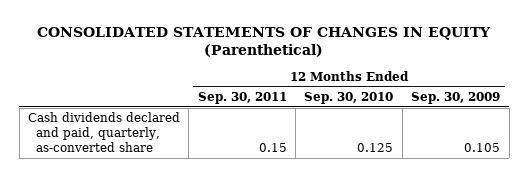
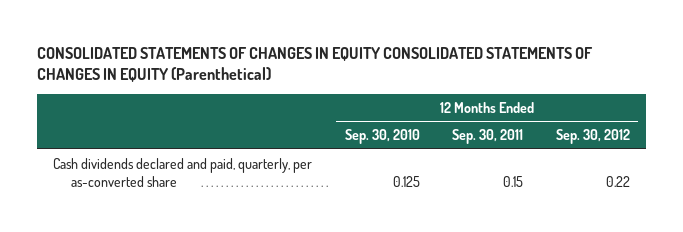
- CONSOLIDATED STATEMENTS OF CHANGES IN EQUITY (Parenthetical)
+ CONSOLIDATED STATEMENTS OF CHANGES IN EQUITY CONSOLIDATED STATEMENTS OF CHANGES IN EQUITY (Parenthetical)
- | 12 Months Ended Sep. 30, 2011 | 12 Months Ended Sep. 30, 2010 | 12 Months Ended Sep. 30, 2009
+ | 12 Months Ended Sep. 30, 2010 | 12 Months Ended Sep. 30, 2011 | 12 Months Ended Sep. 30, 2012
- Cash dividends declared and paid, quarterly, as-converted share | 0.15 | 0.125 | 0.105
+ Cash dividends declared and paid, quarterly, per as-converted share | 0.125 | 0.15 | 0.22

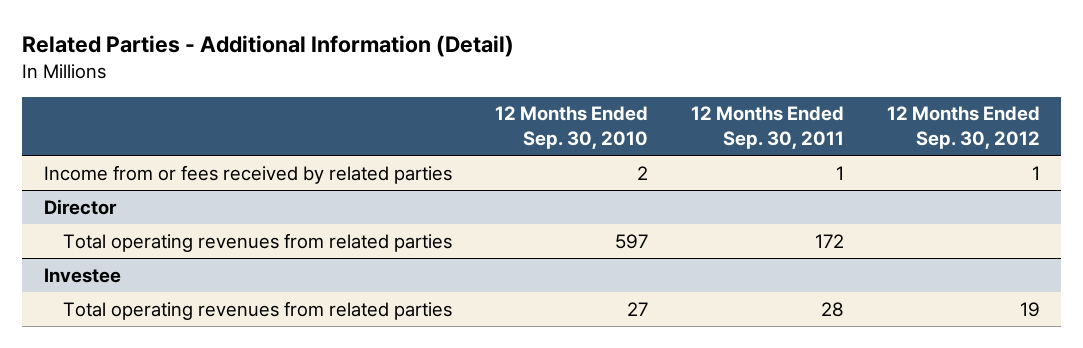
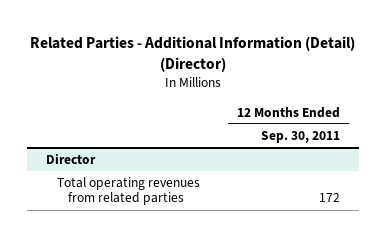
- Related Parties - Additional Information (Detail)
+ Related Parties - Additional Information (Detail) (Director)
- | 12 Months Ended Sep. 30, 2010 | 12 Months Ended Sep. 30, 2011 | 12 Months Ended Sep. 30, 2012
+ | 12 Months Ended Sep. 30, 2011
- Income from or fees received by related parties | 2 | 1 | 1
- Investee
- Total operating revenues from related parties | 27 | 28 | 19

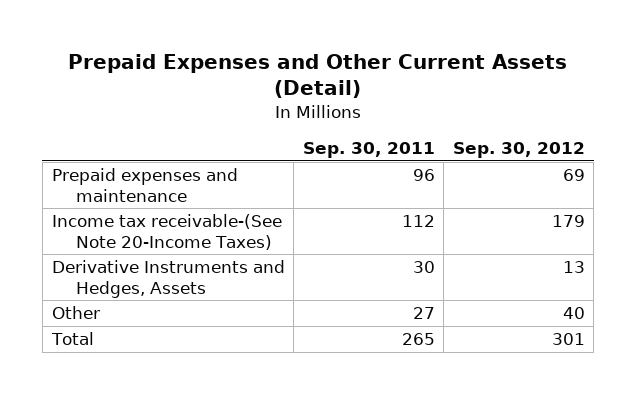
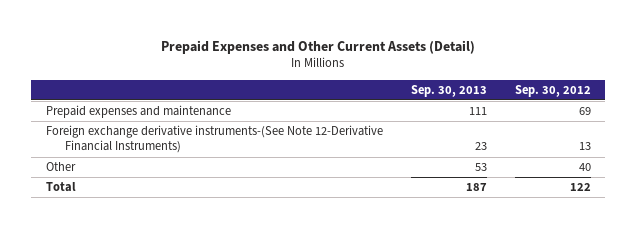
- | Sep. 30, 2011 | Sep. 30, 2012
+ | Sep. 30, 2013 | Sep. 30, 2012
- Income tax receivable-(See Note 20-Income Taxes) | 112 | 179
- Derivative Instruments and Hedges, Assets | 30 | 13
+ Foreign exchange derivative instruments-(See Note 12-Derivative Financial Instruments) | 23 | 13
- Total | 265 | 301
+ Total | 187 | 122

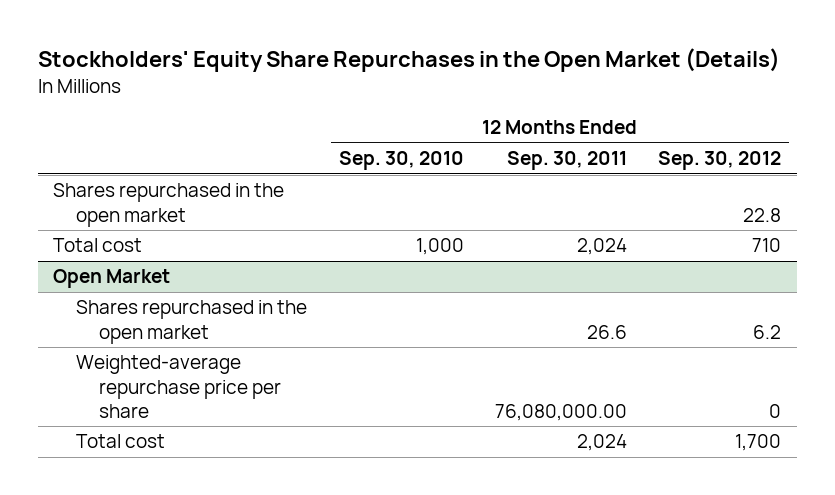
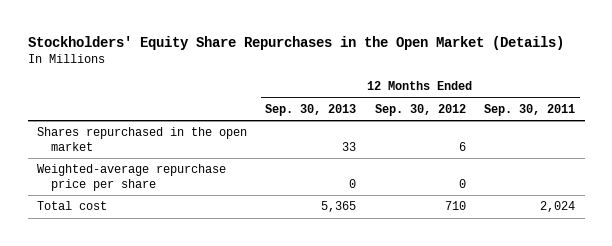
- | 12 Months Ended Sep. 30, 2010 | 12 Months Ended Sep. 30, 2011 | 12 Months Ended Sep. 30, 2012
+ | 12 Months Ended Sep. 30, 2013 | 12 Months Ended Sep. 30, 2012 | 12 Months Ended Sep. 30, 2011
- Shares repurchased in the open market | | | 22.8
+ Shares repurchased in the open market | 33 | 6 |
+ Weighted-average repurchase price per share | 0 | 0 |
- Open Market
- Shares repurchased in the open market | | 26.6 | 6.2
- Weighted-average repurchase price per share | | 76,080,000.00 | 0
- Total cost | | 2,024 | 1,700

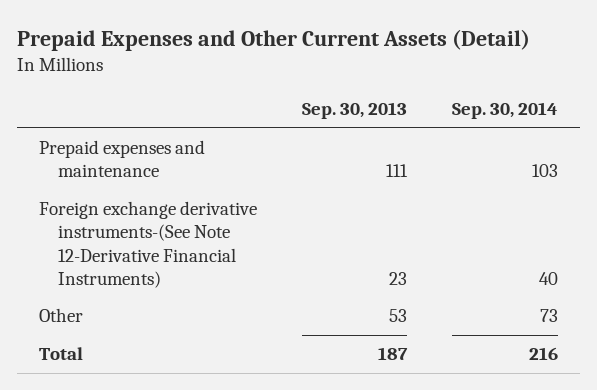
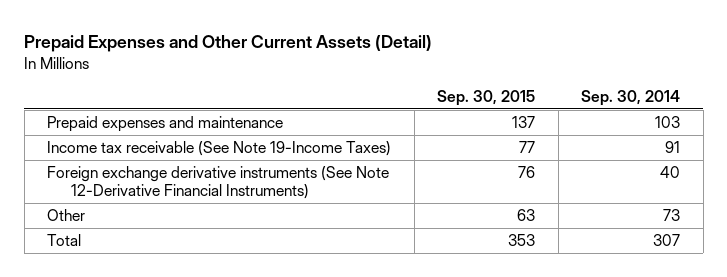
- | Sep. 30, 2013 | Sep. 30, 2014
+ | Sep. 30, 2015 | Sep. 30, 2014
- Foreign exchange derivative instruments-(See Note 12-Derivative Financial Instruments) | 23 | 40
+ Income tax receivable (See Note 19-Income Taxes) | 77 | 91
+ Foreign exchange derivative instruments (See Note 12-Derivative Financial Instruments) | 76 | 40
- Total | 187 | 216
+ Total | 353 | 307

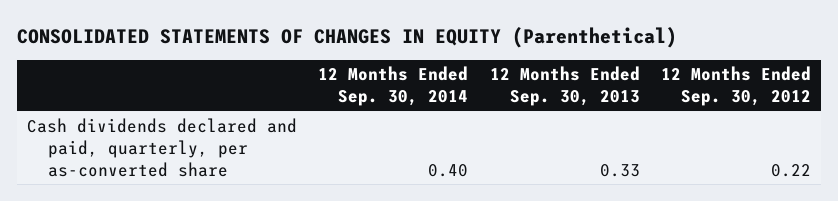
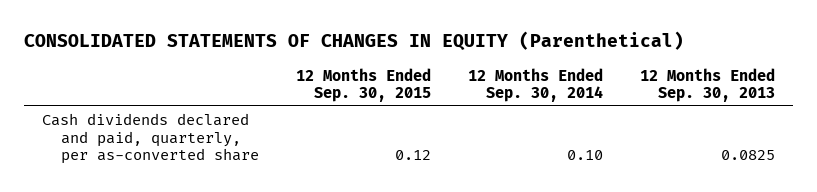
- | 12 Months Ended Sep. 30, 2014 | 12 Months Ended Sep. 30, 2013 | 12 Months Ended Sep. 30, 2012
+ | 12 Months Ended Sep. 30, 2015 | 12 Months Ended Sep. 30, 2014 | 12 Months Ended Sep. 30, 2013
- Cash dividends declared and paid, quarterly, per as-converted share | 0.40 | 0.33 | 0.22
+ Cash dividends declared and paid, quarterly, per as-converted share | 0.12 | 0.10 | 0.0825

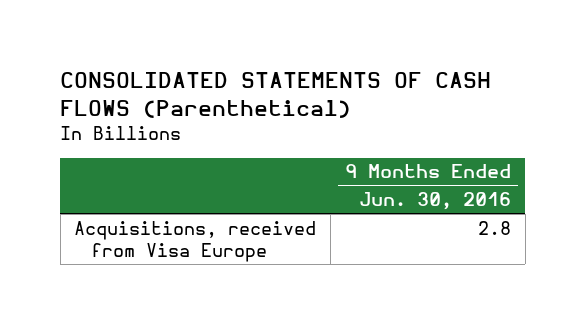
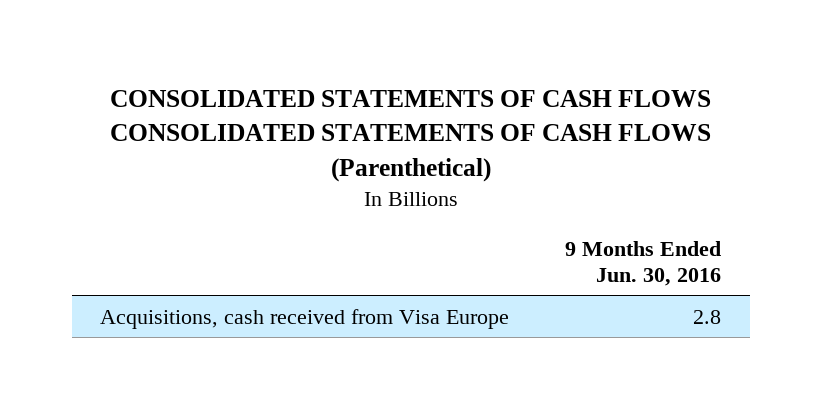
- CONSOLIDATED STATEMENTS OF CASH FLOWS (Parenthetical)
+ CONSOLIDATED STATEMENTS OF CASH FLOWS CONSOLIDATED STATEMENTS OF CASH FLOWS (Parenthetical)
- Acquisitions, received from Visa Europe | 2.8
+ Acquisitions, cash received from Visa Europe | 2.8

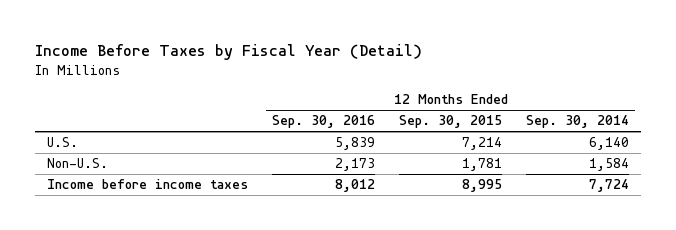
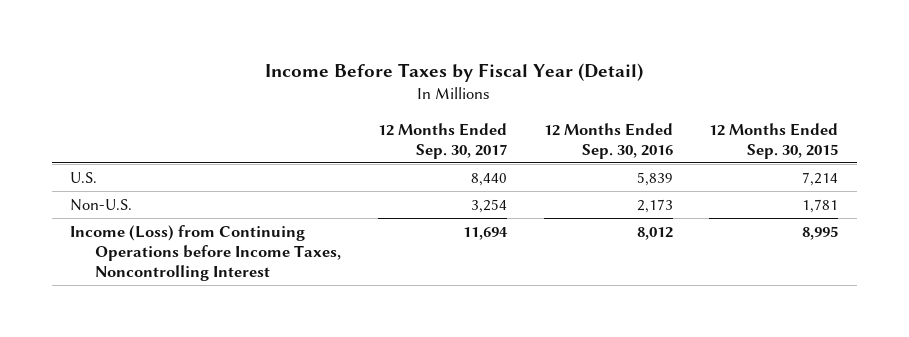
- | 12 Months Ended Sep. 30, 2016 | 12 Months Ended Sep. 30, 2015 | 12 Months Ended Sep. 30, 2014
+ | 12 Months Ended Sep. 30, 2017 | 12 Months Ended Sep. 30, 2016 | 12 Months Ended Sep. 30, 2015
- Income before income taxes | 8,012 | 8,995 | 7,724
+ Income (Loss) from Continuing Operations before Income Taxes, Noncontrolling Interest | 11,694 | 8,012 | 8,995

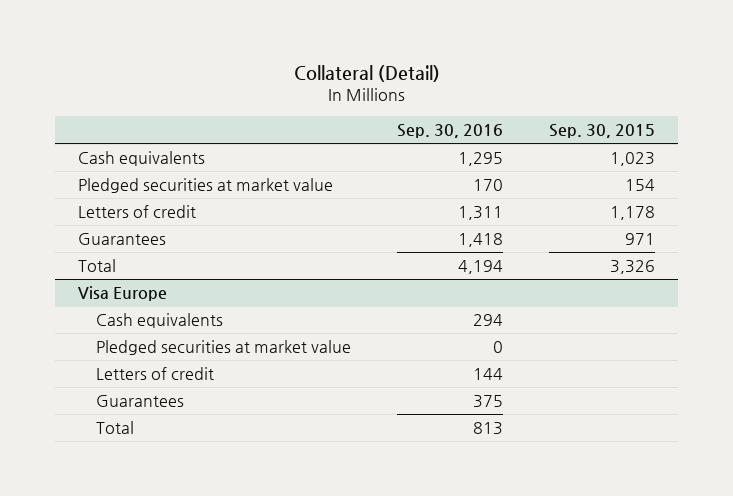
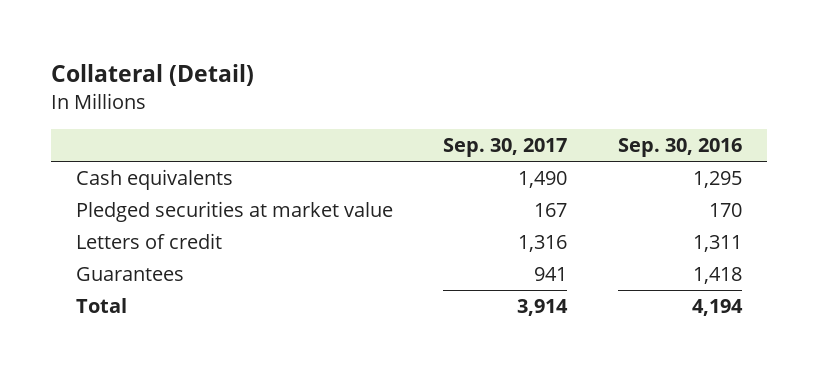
- | Sep. 30, 2016 | Sep. 30, 2015
+ | Sep. 30, 2017 | Sep. 30, 2016
- Visa Europe
- Cash equivalents | 294 |
- Pledged securities at market value | 0 |
- Letters of credit | 144 |
- Guarantees | 375 |
- Total | 813 |

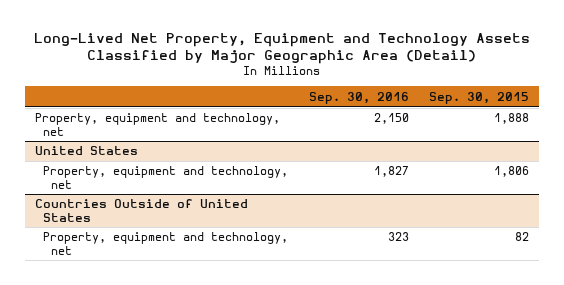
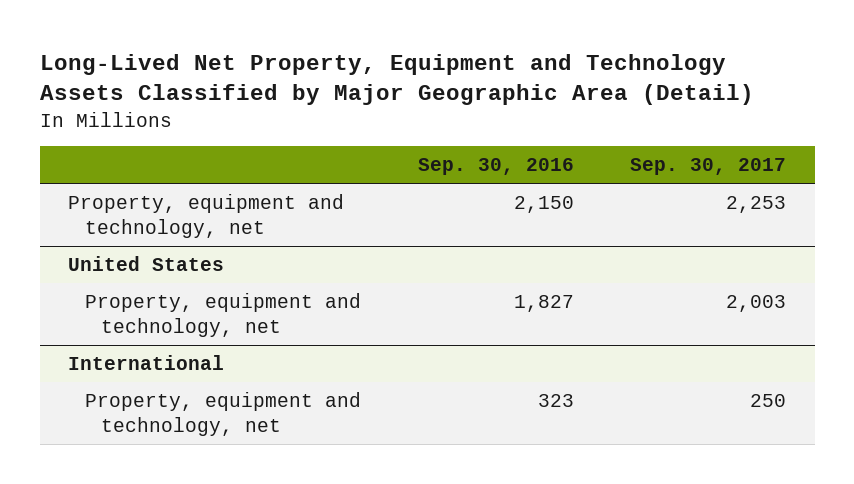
- | Sep. 30, 2016 | Sep. 30, 2015
+ | Sep. 30, 2016 | Sep. 30, 2017
- Countries Outside of United States
+ International

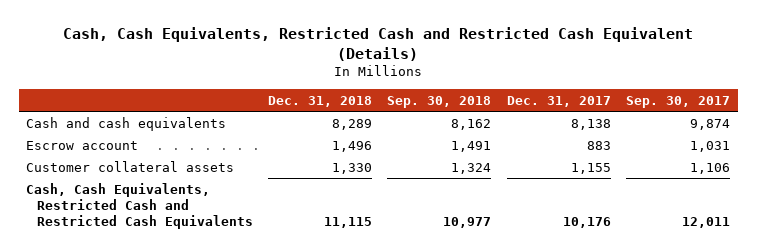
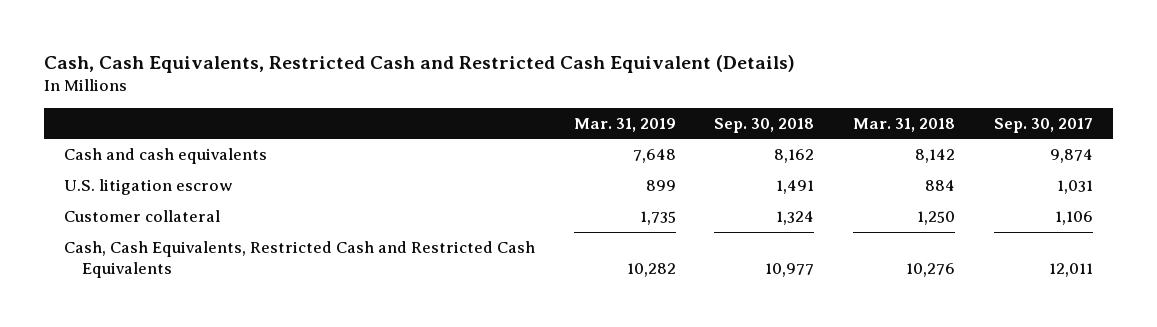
- | Dec. 31, 2018 | Sep. 30, 2018 | Dec. 31, 2017 | Sep. 30, 2017
+ | Mar. 31, 2019 | Sep. 30, 2018 | Mar. 31, 2018 | Sep. 30, 2017
- Escrow account | 1,496 | 1,491 | 883 | 1,031
- Customer collateral assets | 1,330 | 1,324 | 1,155 | 1,106
+ U.S. litigation escrow | 899 | 1,491 | 884 | 1,031
+ Customer collateral | 1,735 | 1,324 | 1,250 | 1,106

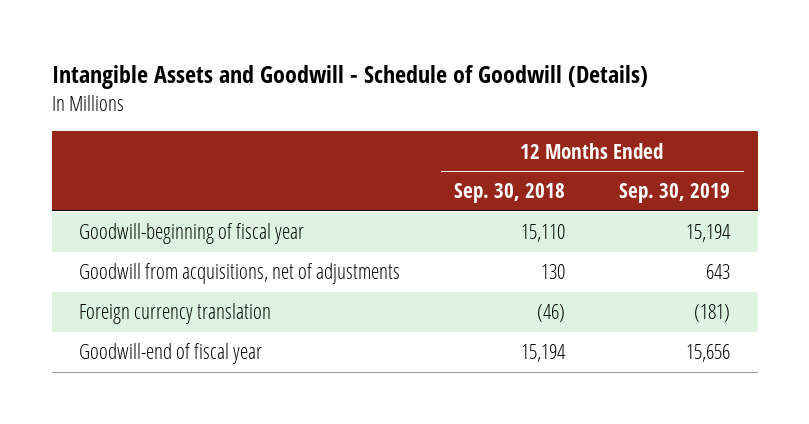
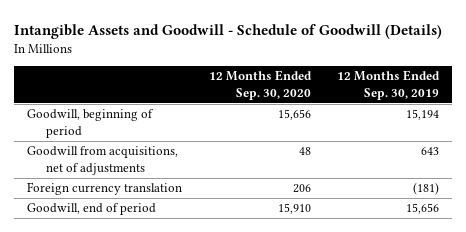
- | 12 Months Ended Sep. 30, 2018 | 12 Months Ended Sep. 30, 2019
+ | 12 Months Ended Sep. 30, 2020 | 12 Months Ended Sep. 30, 2019
- Goodwill-beginning of fiscal year | 15,110 | 15,194
+ Goodwill, beginning of period | 15,656 | 15,194
- Goodwill-end of fiscal year | 15,194 | 15,656
+ Goodwill, end of period | 15,910 | 15,656

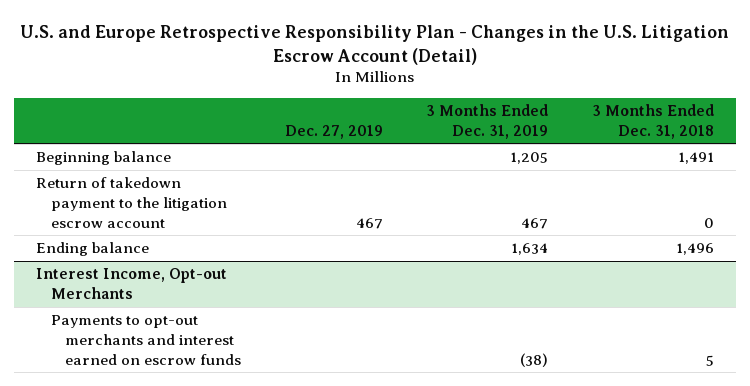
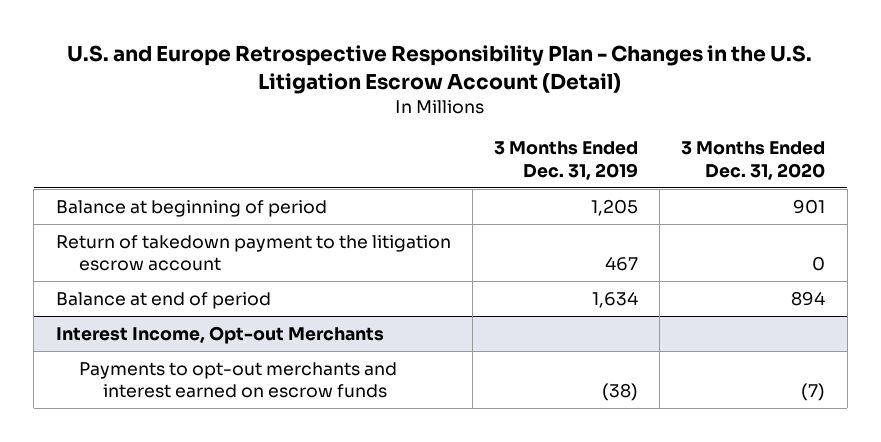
- | Dec. 27, 2019 | 3 Months Ended Dec. 31, 2019 | 3 Months Ended Dec. 31, 2018
+ | 3 Months Ended Dec. 31, 2019 | 3 Months Ended Dec. 31, 2020
- Beginning balance | | 1,205 | 1,491
+ Balance at beginning of period | 1,205 | 901
- Ending balance | | 1,634 | 1,496
+ Balance at end of period | 1,634 | 894

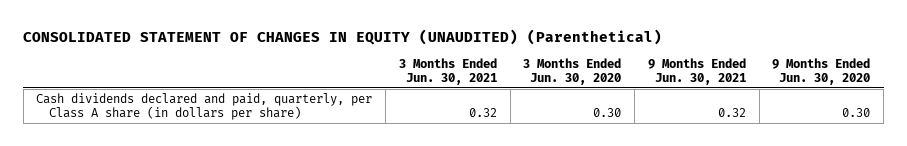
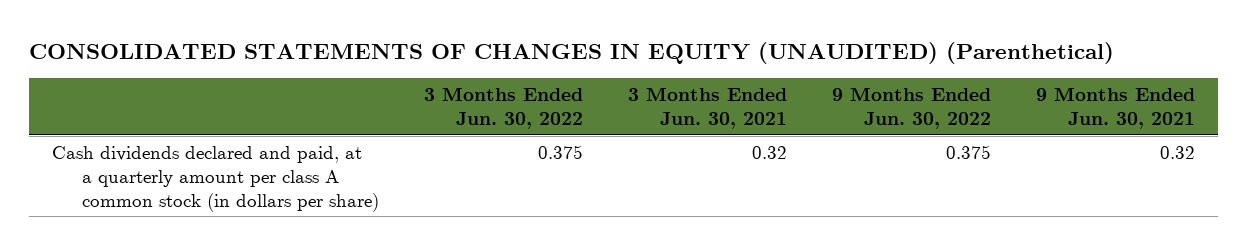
- CONSOLIDATED STATEMENT OF CHANGES IN EQUITY (UNAUDITED) (Parenthetical)
+ CONSOLIDATED STATEMENTS OF CHANGES IN EQUITY (UNAUDITED) (Parenthetical)
- | 3 Months Ended Jun. 30, 2021 | 3 Months Ended Jun. 30, 2020 | 9 Months Ended Jun. 30, 2021 | 9 Months Ended Jun. 30, 2020
+ | 3 Months Ended Jun. 30, 2022 | 3 Months Ended Jun. 30, 2021 | 9 Months Ended Jun. 30, 2022 | 9 Months Ended Jun. 30, 2021
- Cash dividends declared and paid, quarterly, per Class A share (in dollars per share) | 0.32 | 0.30 | 0.32 | 0.30
+ Cash dividends declared and paid, at a quarterly amount per class A common stock (in dollars per share) | 0.375 | 0.32 | 0.375 | 0.32

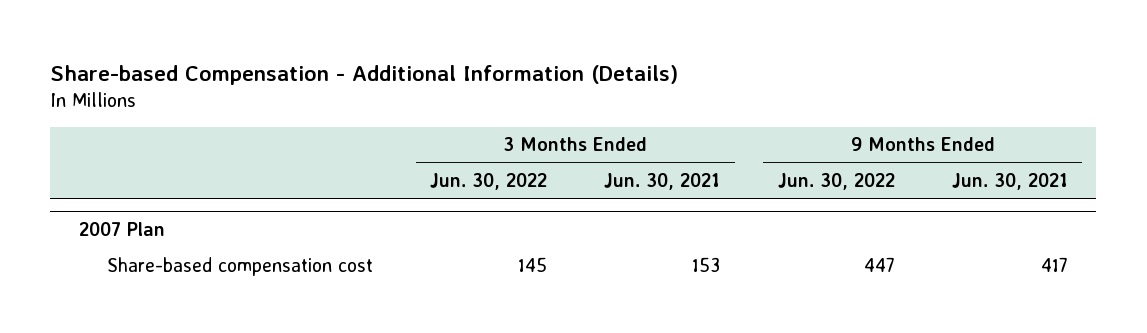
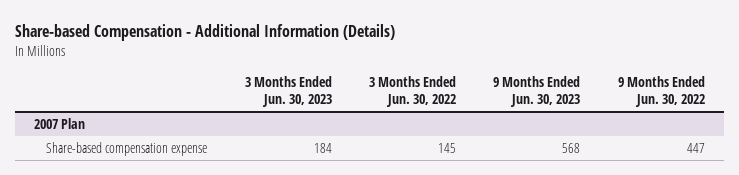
- | 3 Months Ended Jun. 30, 2022 | 3 Months Ended Jun. 30, 2021 | 9 Months Ended Jun. 30, 2022 | 9 Months Ended Jun. 30, 2021
+ | 3 Months Ended Jun. 30, 2023 | 3 Months Ended Jun. 30, 2022 | 9 Months Ended Jun. 30, 2023 | 9 Months Ended Jun. 30, 2022
@ 2007 Plan
- Share-based compensation cost | 145 | 153 | 447 | 417
+ Share-based compensation expense | 184 | 145 | 568 | 447

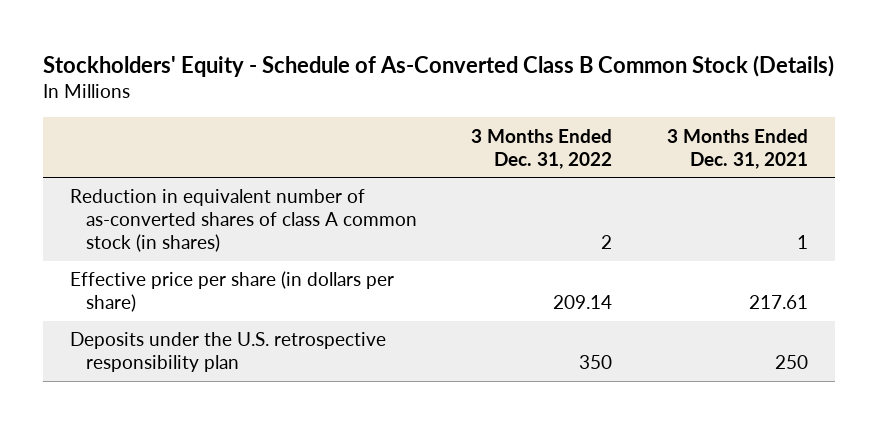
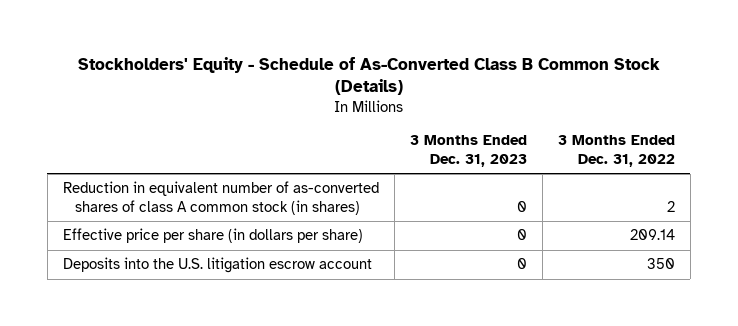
- | 3 Months Ended Dec. 31, 2022 | 3 Months Ended Dec. 31, 2021
+ | 3 Months Ended Dec. 31, 2023 | 3 Months Ended Dec. 31, 2022
- Deposits under the U.S. retrospective responsibility plan | 350 | 250
+ Deposits into the U.S. litigation escrow account | 0 | 350

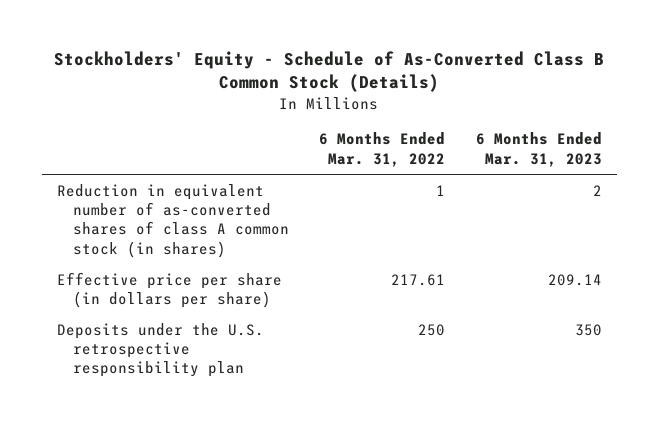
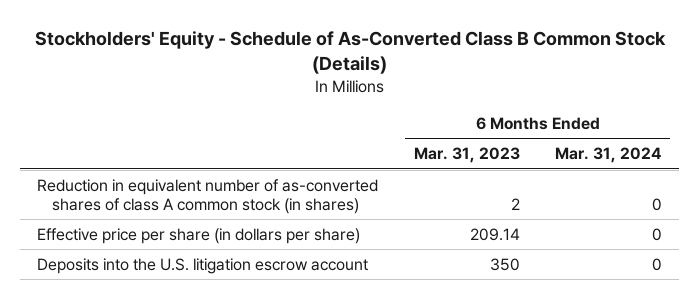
- | 6 Months Ended Mar. 31, 2022 | 6 Months Ended Mar. 31, 2023
+ | 6 Months Ended Mar. 31, 2023 | 6 Months Ended Mar. 31, 2024
- Deposits under the U.S. retrospective responsibility plan | 250 | 350
+ Deposits into the U.S. litigation escrow account | 350 | 0

